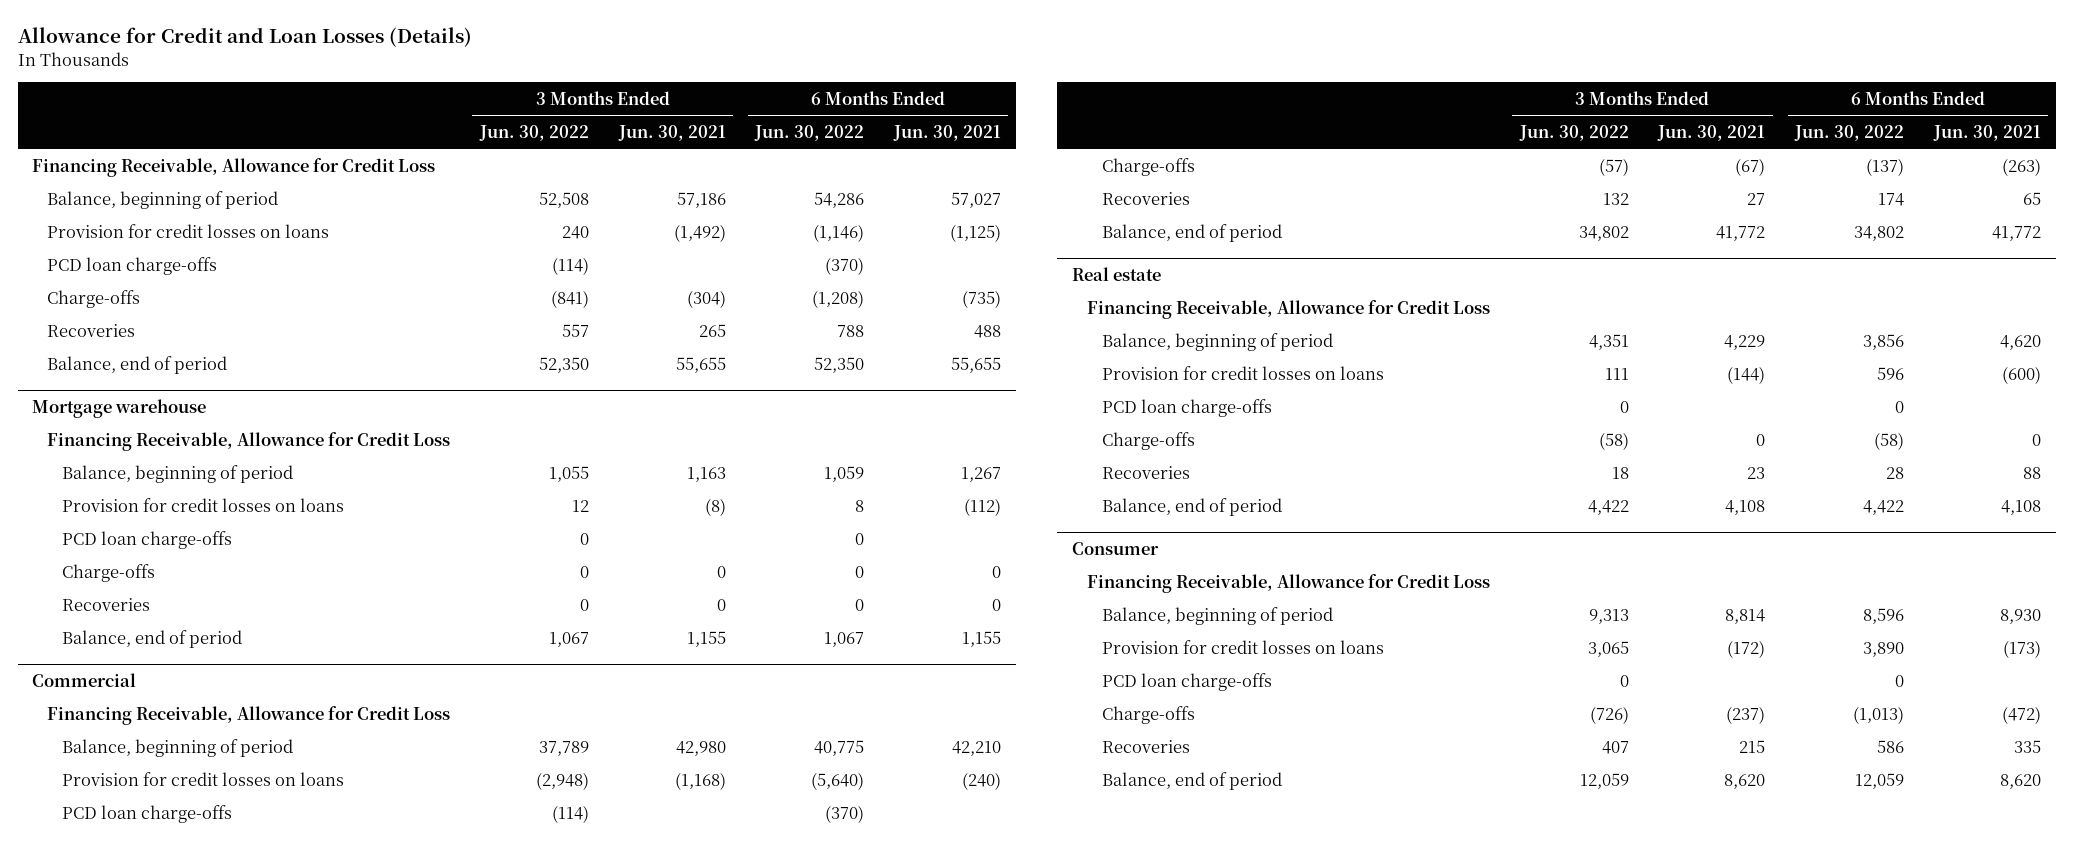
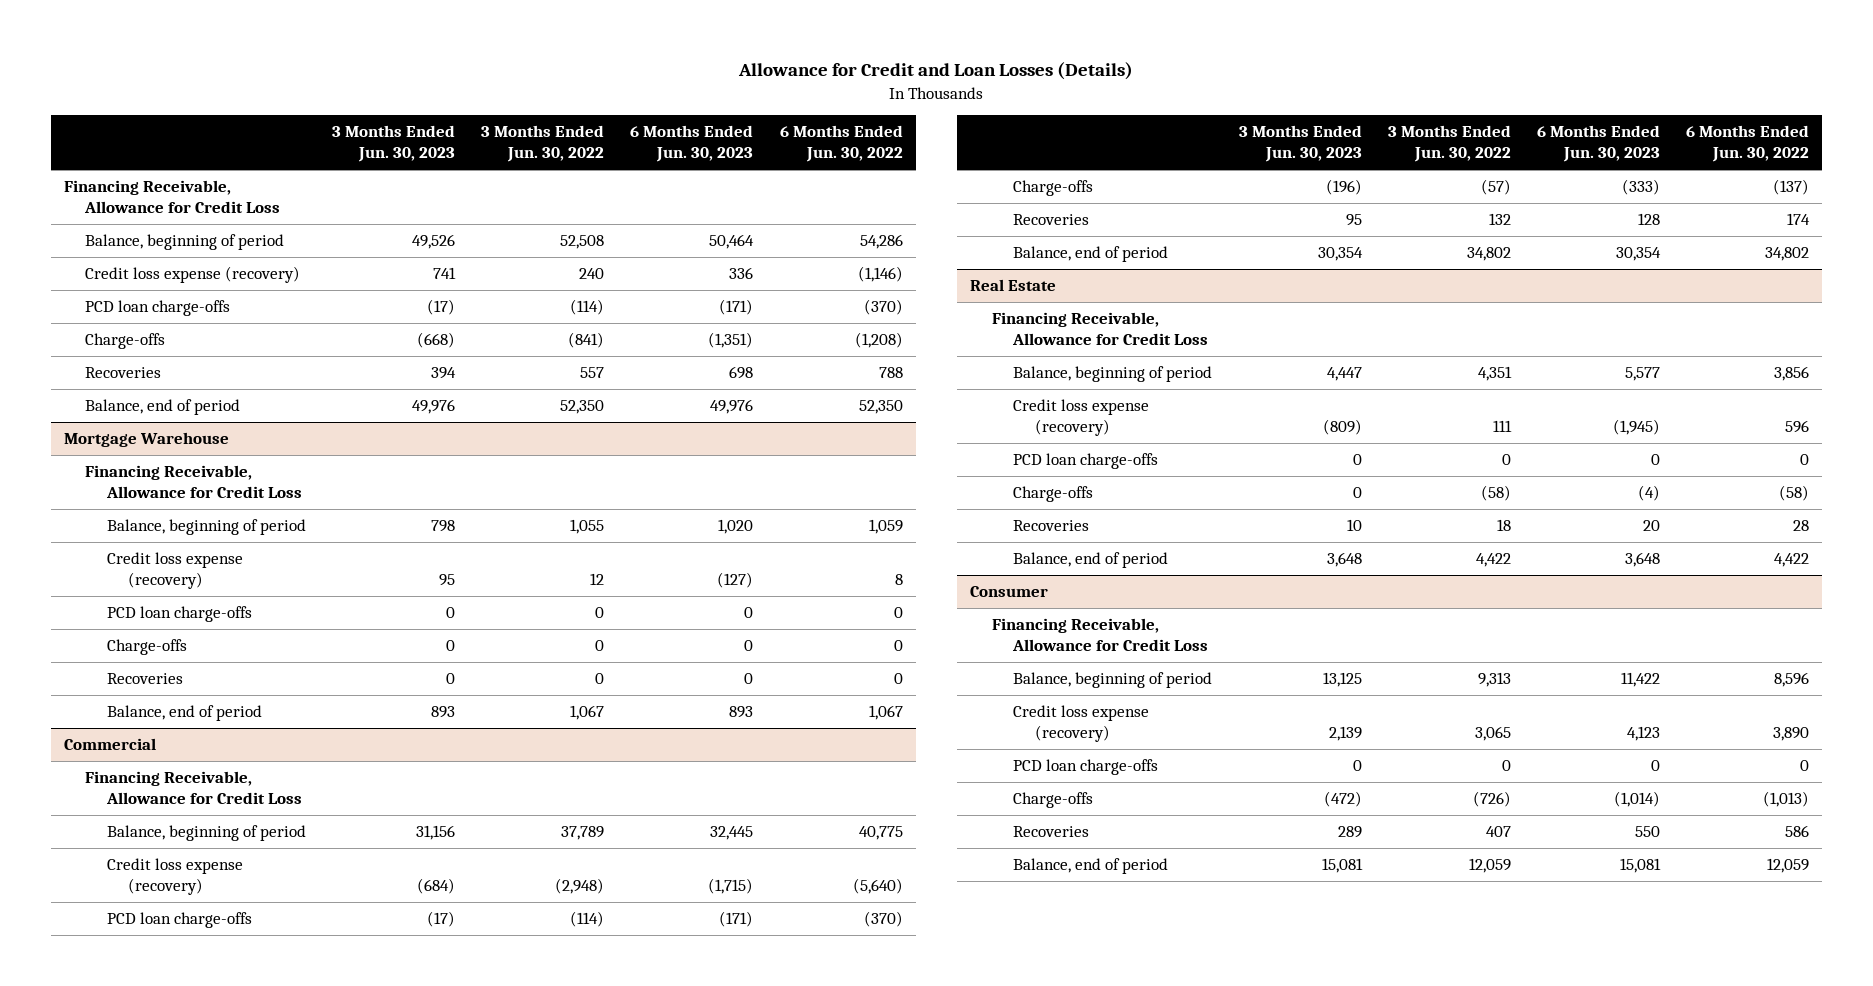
- | 3 Months Ended Jun. 30, 2022 | 3 Months Ended Jun. 30, 2021 | 6 Months Ended Jun. 30, 2022 | 6 Months Ended Jun. 30, 2021
+ | 3 Months Ended Jun. 30, 2023 | 3 Months Ended Jun. 30, 2022 | 6 Months Ended Jun. 30, 2023 | 6 Months Ended Jun. 30, 2022
- Provision for credit losses on loans | 240 | (1,492) | (1,146) | (1,125)
+ Credit loss expense (recovery) | 741 | 240 | 336 | (1,146)
- Mortgage warehouse
+ Mortgage Warehouse
- Provision for credit losses on loans | 12 | (8) | 8 | (112)
+ Credit loss expense (recovery) | 95 | 12 | (127) | 8
@ Commercial
- Provision for credit losses on loans | (2,948) | (1,168) | (5,640) | (240)
+ Credit loss expense (recovery) | (684) | (2,948) | (1,715) | (5,640)
- Real estate
+ Real Estate
- Provision for credit losses on loans | 111 | (144) | 596 | (600)
+ Credit loss expense (recovery) | (809) | 111 | (1,945) | 596
@ Consumer
- Provision for credit losses on loans | 3,065 | (172) | 3,890 | (173)
+ Credit loss expense (recovery) | 2,139 | 3,065 | 4,123 | 3,890

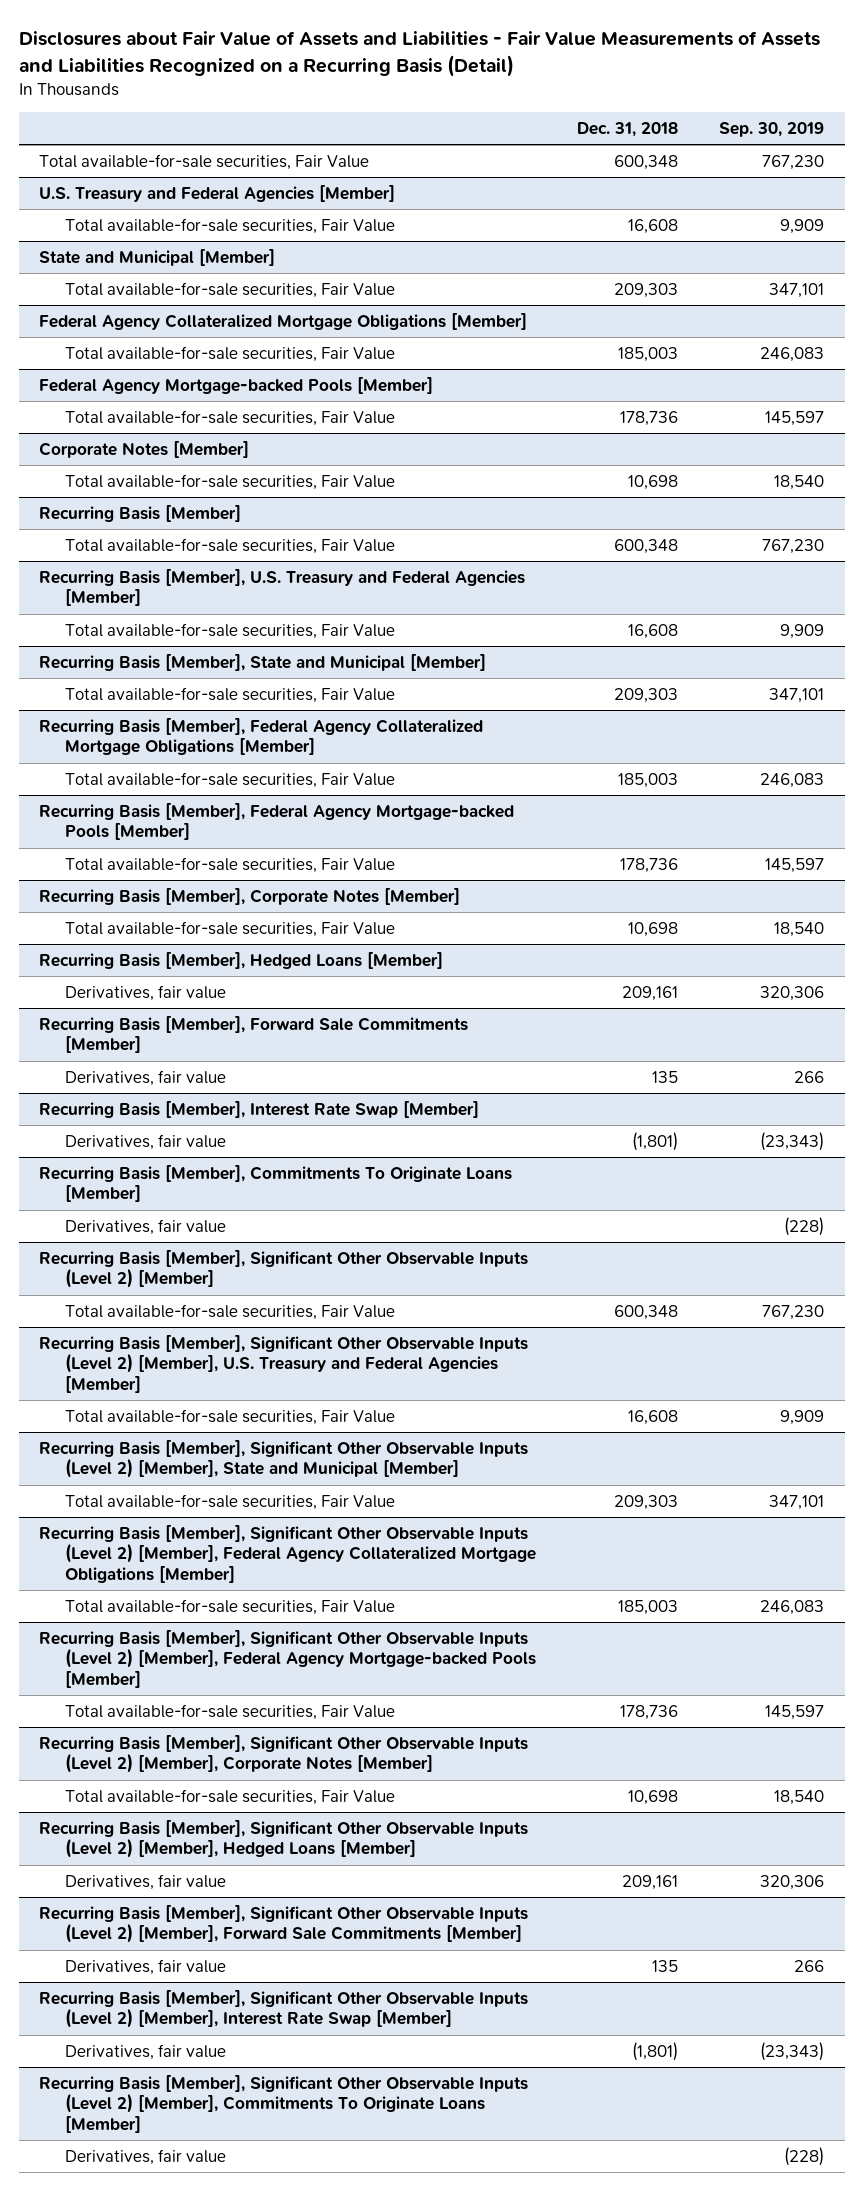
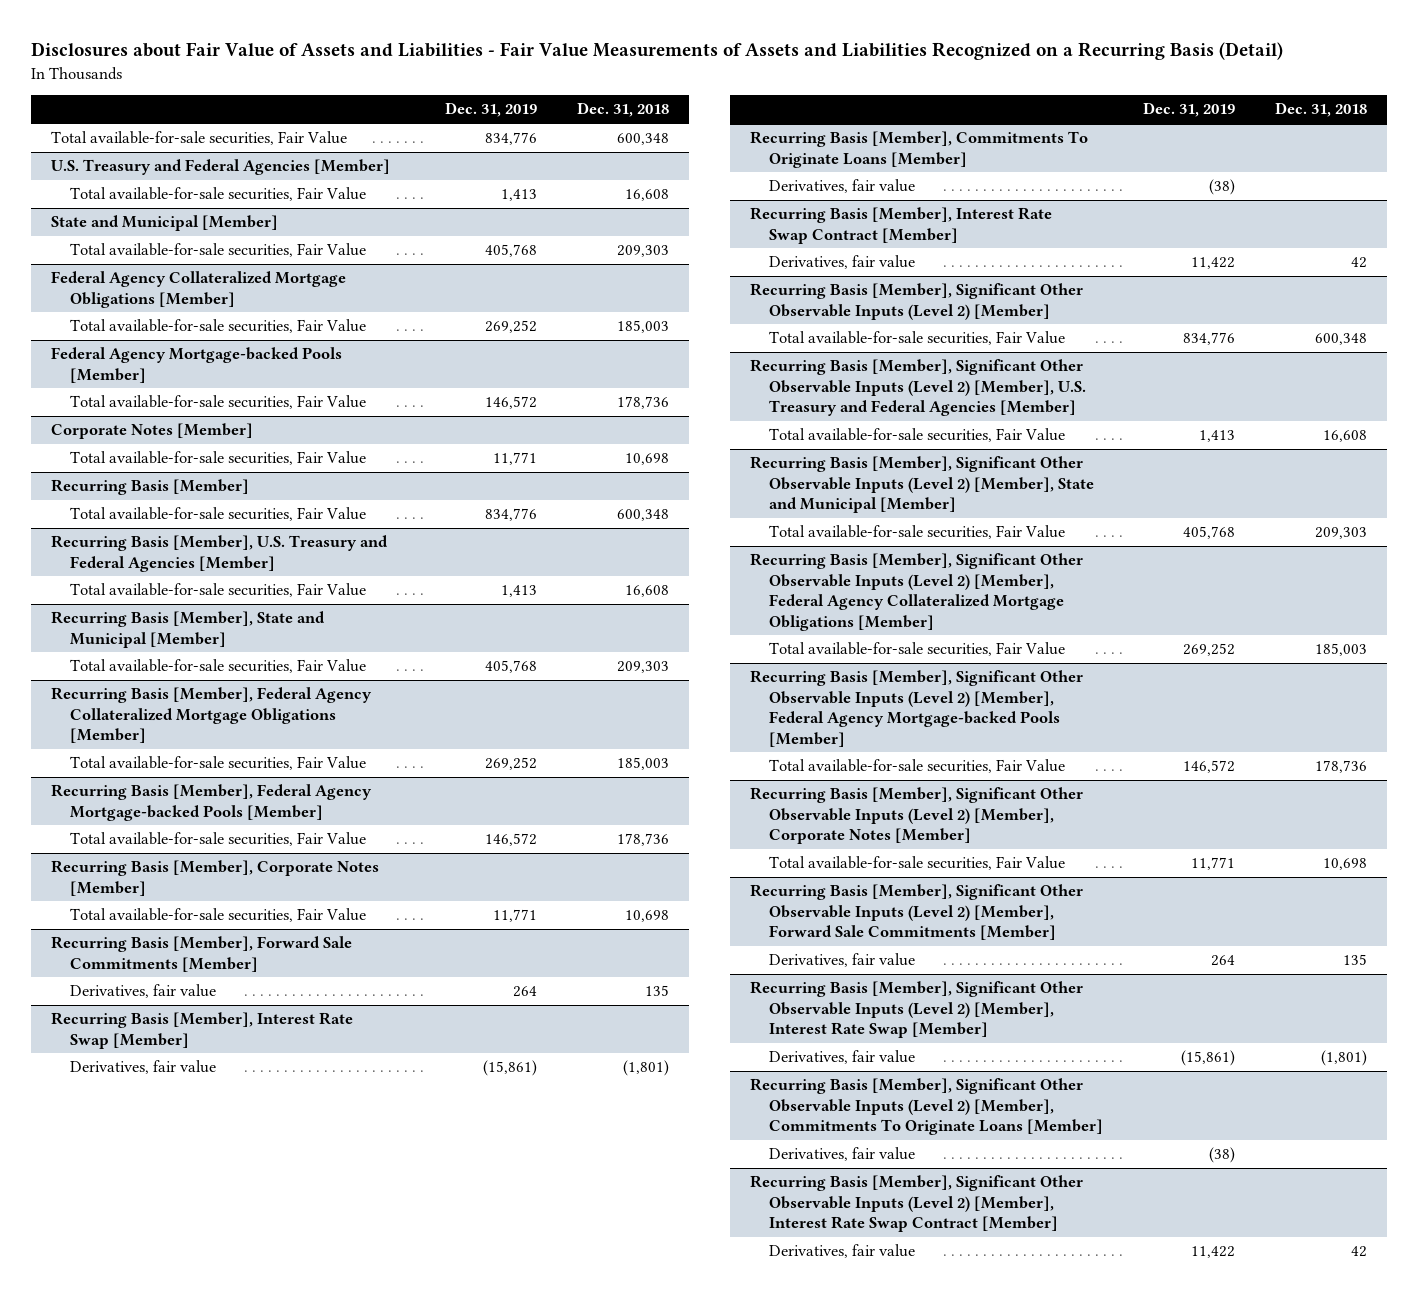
- | Dec. 31, 2018 | Sep. 30, 2019
+ | Dec. 31, 2019 | Dec. 31, 2018
- Recurring Basis [Member], Hedged Loans [Member]
- Derivatives, fair value | 209,161 | 320,306
+ Recurring Basis [Member], Interest Rate Swap Contract [Member]
+ Derivatives, fair value | 11,422 | 42
- Recurring Basis [Member], Significant Other Observable Inputs (Level 2) [Member], Hedged Loans [Member]
- Derivatives, fair value | 209,161 | 320,306
+ Recurring Basis [Member], Significant Other Observable Inputs (Level 2) [Member], Interest Rate Swap Contract [Member]
+ Derivatives, fair value | 11,422 | 42

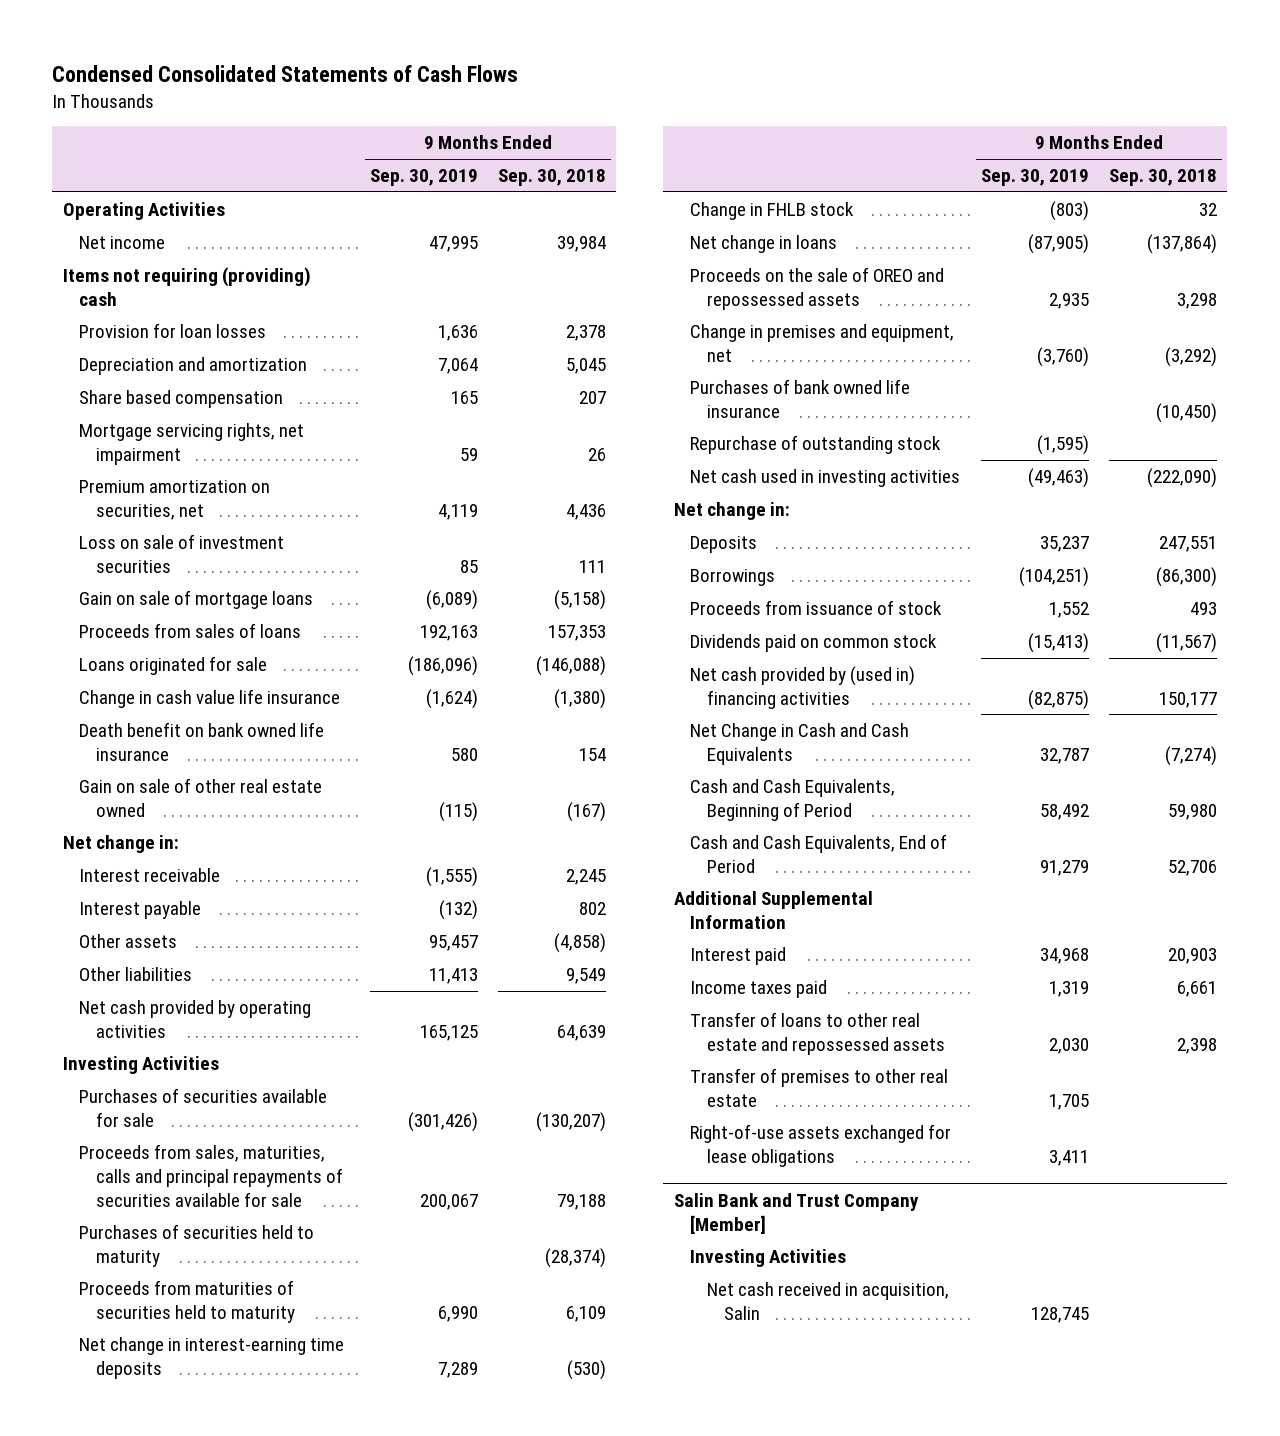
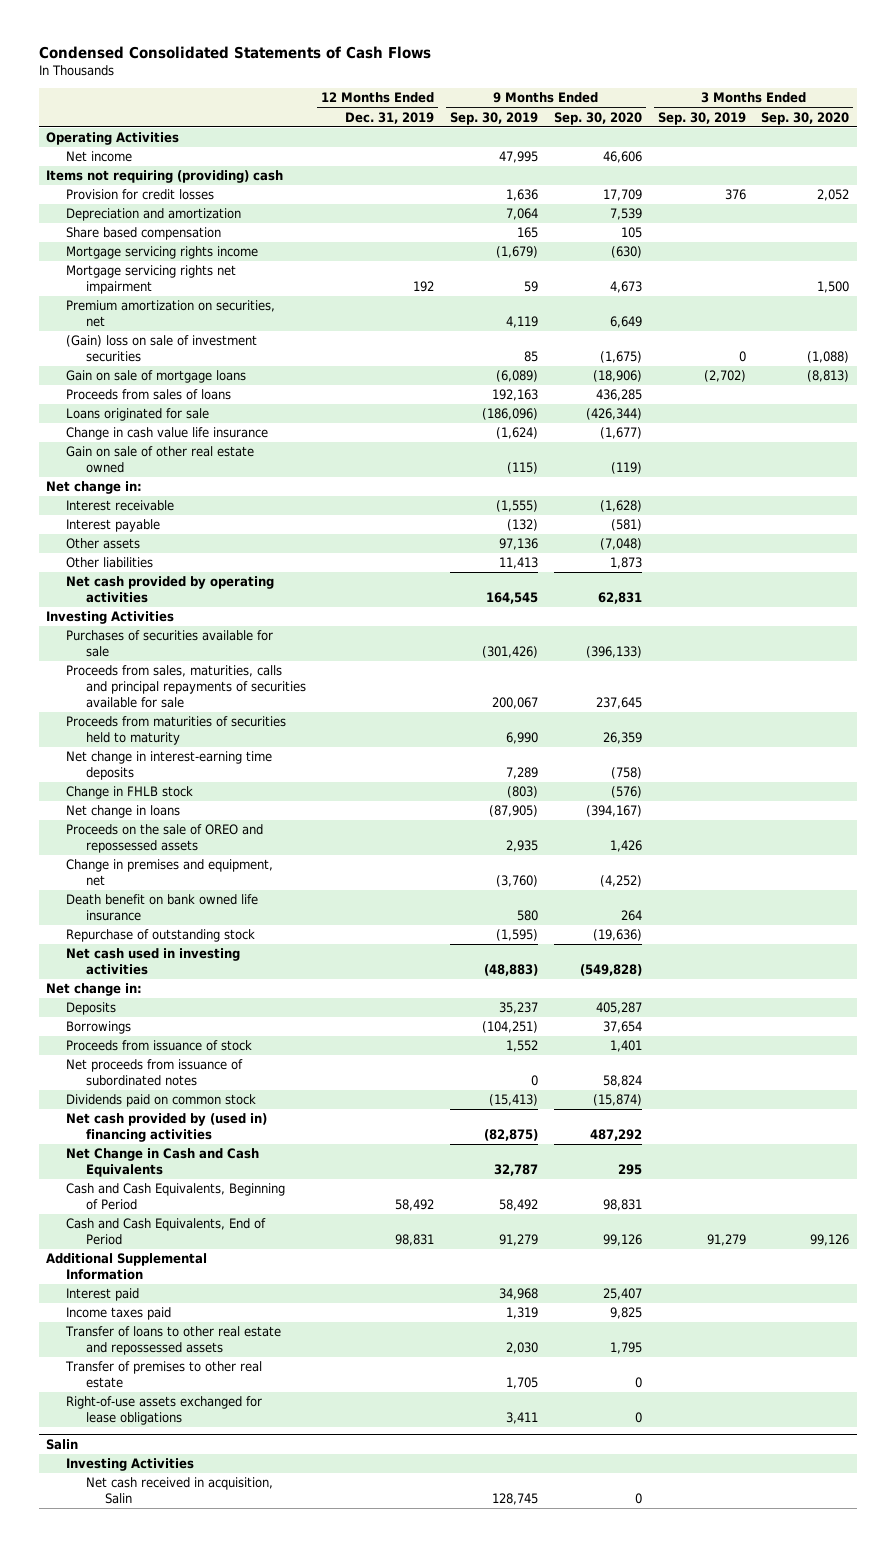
- | 9 Months Ended Sep. 30, 2019 | 9 Months Ended Sep. 30, 2018
+ | 12 Months Ended Dec. 31, 2019 | 9 Months Ended Sep. 30, 2019 | 9 Months Ended Sep. 30, 2020 | 3 Months Ended Sep. 30, 2019 | 3 Months Ended Sep. 30, 2020
- Provision for loan losses | 1,636 | 2,378
+ Provision for credit losses | | 1,636 | 17,709 | 376 | 2,052
- Mortgage servicing rights, net impairment | 59 | 26
+ Mortgage servicing rights income | | (1,679) | (630) | |
+ Mortgage servicing rights net impairment | 192 | 59 | 4,673 | | 1,500
- Loss on sale of investment securities | 85 | 111
+ (Gain) loss on sale of investment securities | | 85 | (1,675) | 0 | (1,088)
- Other assets | 95,457 | (4,858)
+ Other assets | | 97,136 | (7,048) | |
- Net cash provided by operating activities | 165,125 | 64,639
+ Net cash provided by operating activities | | 164,545 | 62,831 | |
- Purchases of securities held to maturity | | (28,374)
- Purchases of bank owned life insurance | | (10,450)
moved down: Death benefit on bank owned life insurance | | 580 | 264 | |
- Net cash used in investing activities | (49,463) | (222,090)
+ Net cash used in investing activities | | (48,883) | (549,828) | |
+ Net proceeds from issuance of subordinated notes | | 0 | 58,824 | |
- Salin Bank and Trust Company [Member]
+ Salin

